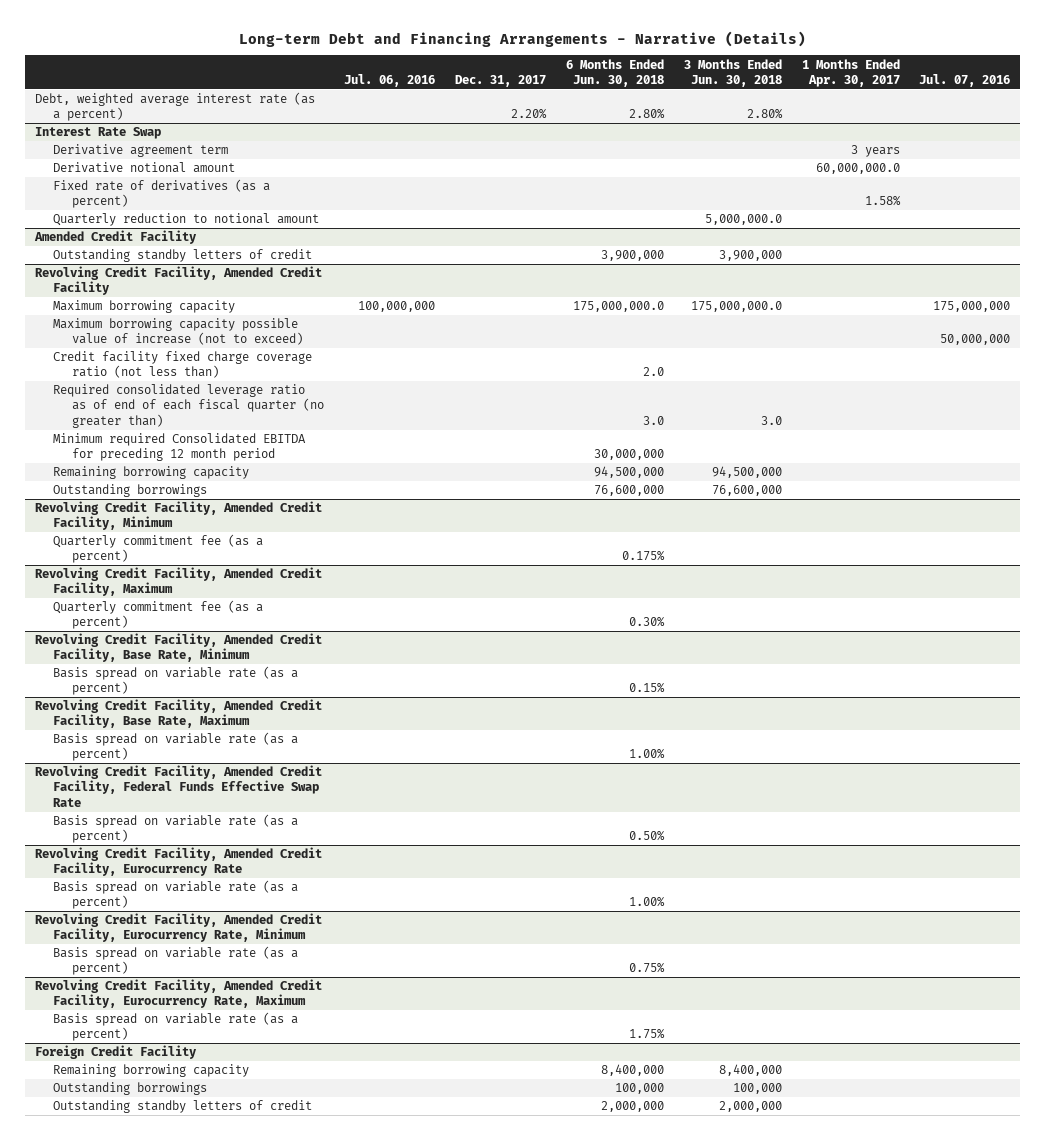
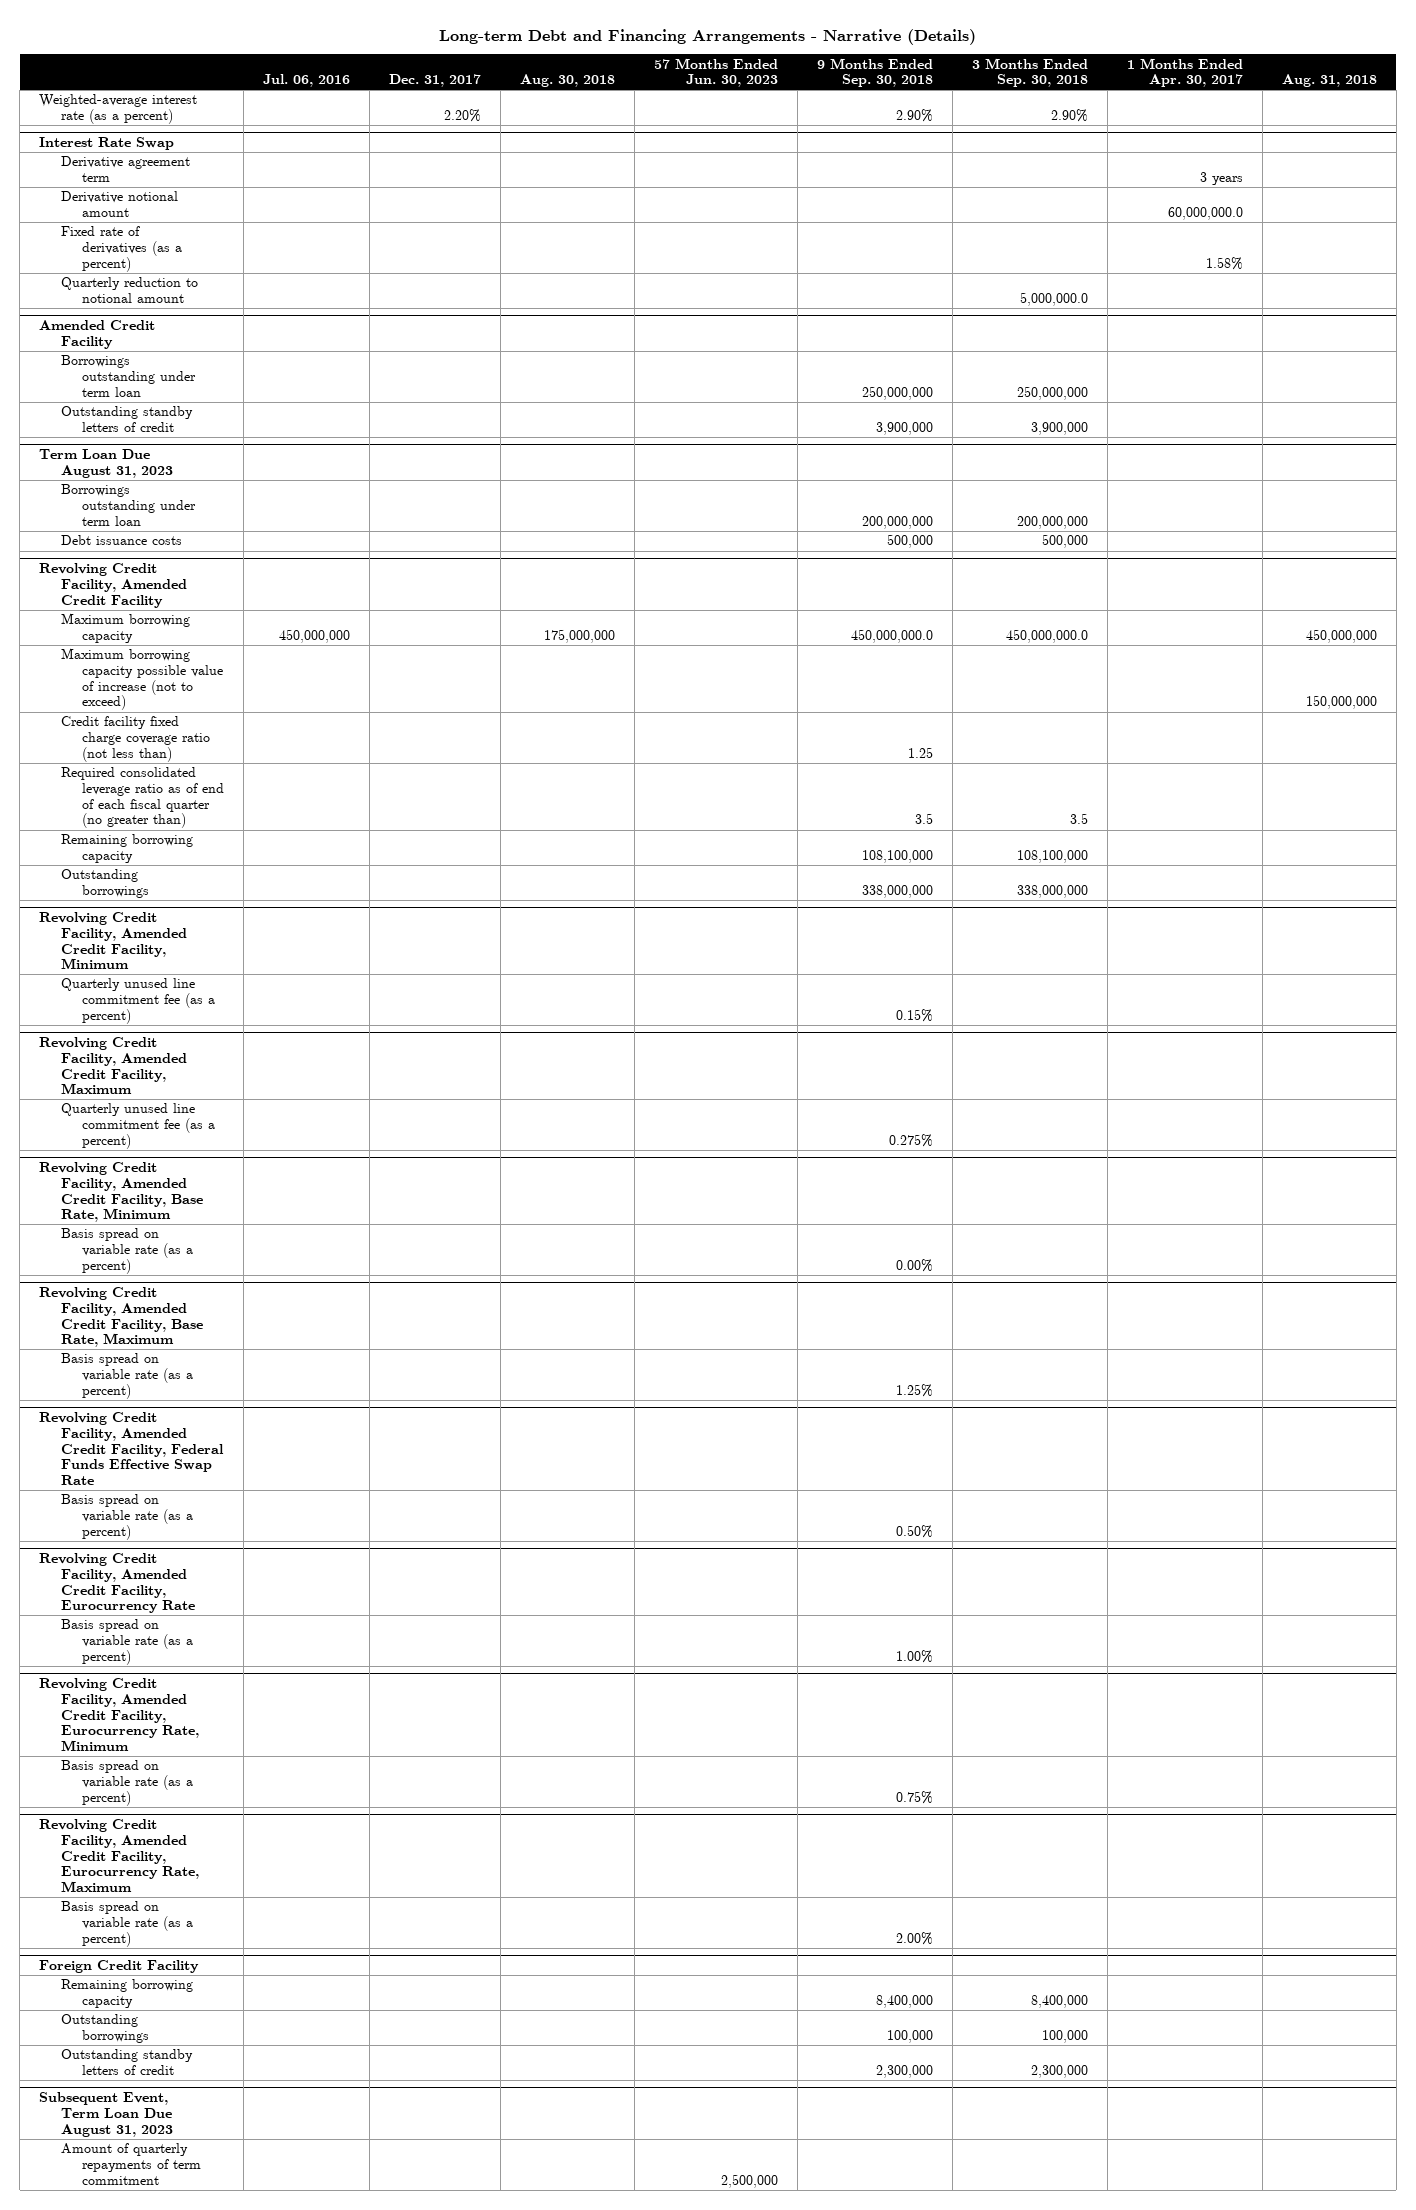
- | Jul. 06, 2016 | Dec. 31, 2017 | 6 Months Ended Jun. 30, 2018 | 3 Months Ended Jun. 30, 2018 | 1 Months Ended Apr. 30, 2017 | Jul. 07, 2016
+ | Jul. 06, 2016 | Dec. 31, 2017 | Aug. 30, 2018 | 57 Months Ended Jun. 30, 2023 | 9 Months Ended Sep. 30, 2018 | 3 Months Ended Sep. 30, 2018 | 1 Months Ended Apr. 30, 2017 | Aug. 31, 2018
- Debt, weighted average interest rate (as a percent) | | 2.20% | 2.80% | 2.80% | |
+ Weighted-average interest rate (as a percent) | | 2.20% | | | 2.90% | 2.90% | |
@ Amended Credit Facility
+ Borrowings outstanding under term loan | | | | | 250,000,000 | 250,000,000 | |
+ Term Loan Due August 31, 2023
+ Borrowings outstanding under term loan | | | | | 200,000,000 | 200,000,000 | |
+ Debt issuance costs | | | | | 500,000 | 500,000 | |
@ Revolving Credit Facility, Amended Credit Facility
- Maximum borrowing capacity | 100,000,000 | | 175,000,000.0 | 175,000,000.0 | | 175,000,000
+ Maximum borrowing capacity | 450,000,000 | | 175,000,000 | | 450,000,000.0 | 450,000,000.0 | | 450,000,000
- Minimum required Consolidated EBITDA for preceding 12 month period | | | 30,000,000 | | |
@ Revolving Credit Facility, Amended Credit Facility, Minimum
- Quarterly commitment fee (as a percent) | | | 0.175% | | |
+ Quarterly unused line commitment fee (as a percent) | | | | | 0.15% | | |
@ Revolving Credit Facility, Amended Credit Facility, Maximum
- Quarterly commitment fee (as a percent) | | | 0.30% | | |
+ Quarterly unused line commitment fee (as a percent) | | | | | 0.275% | | |
+ Subsequent Event, Term Loan Due August 31, 2023
+ Amount of quarterly repayments of term commitment | | | | 2,500,000 | | | |

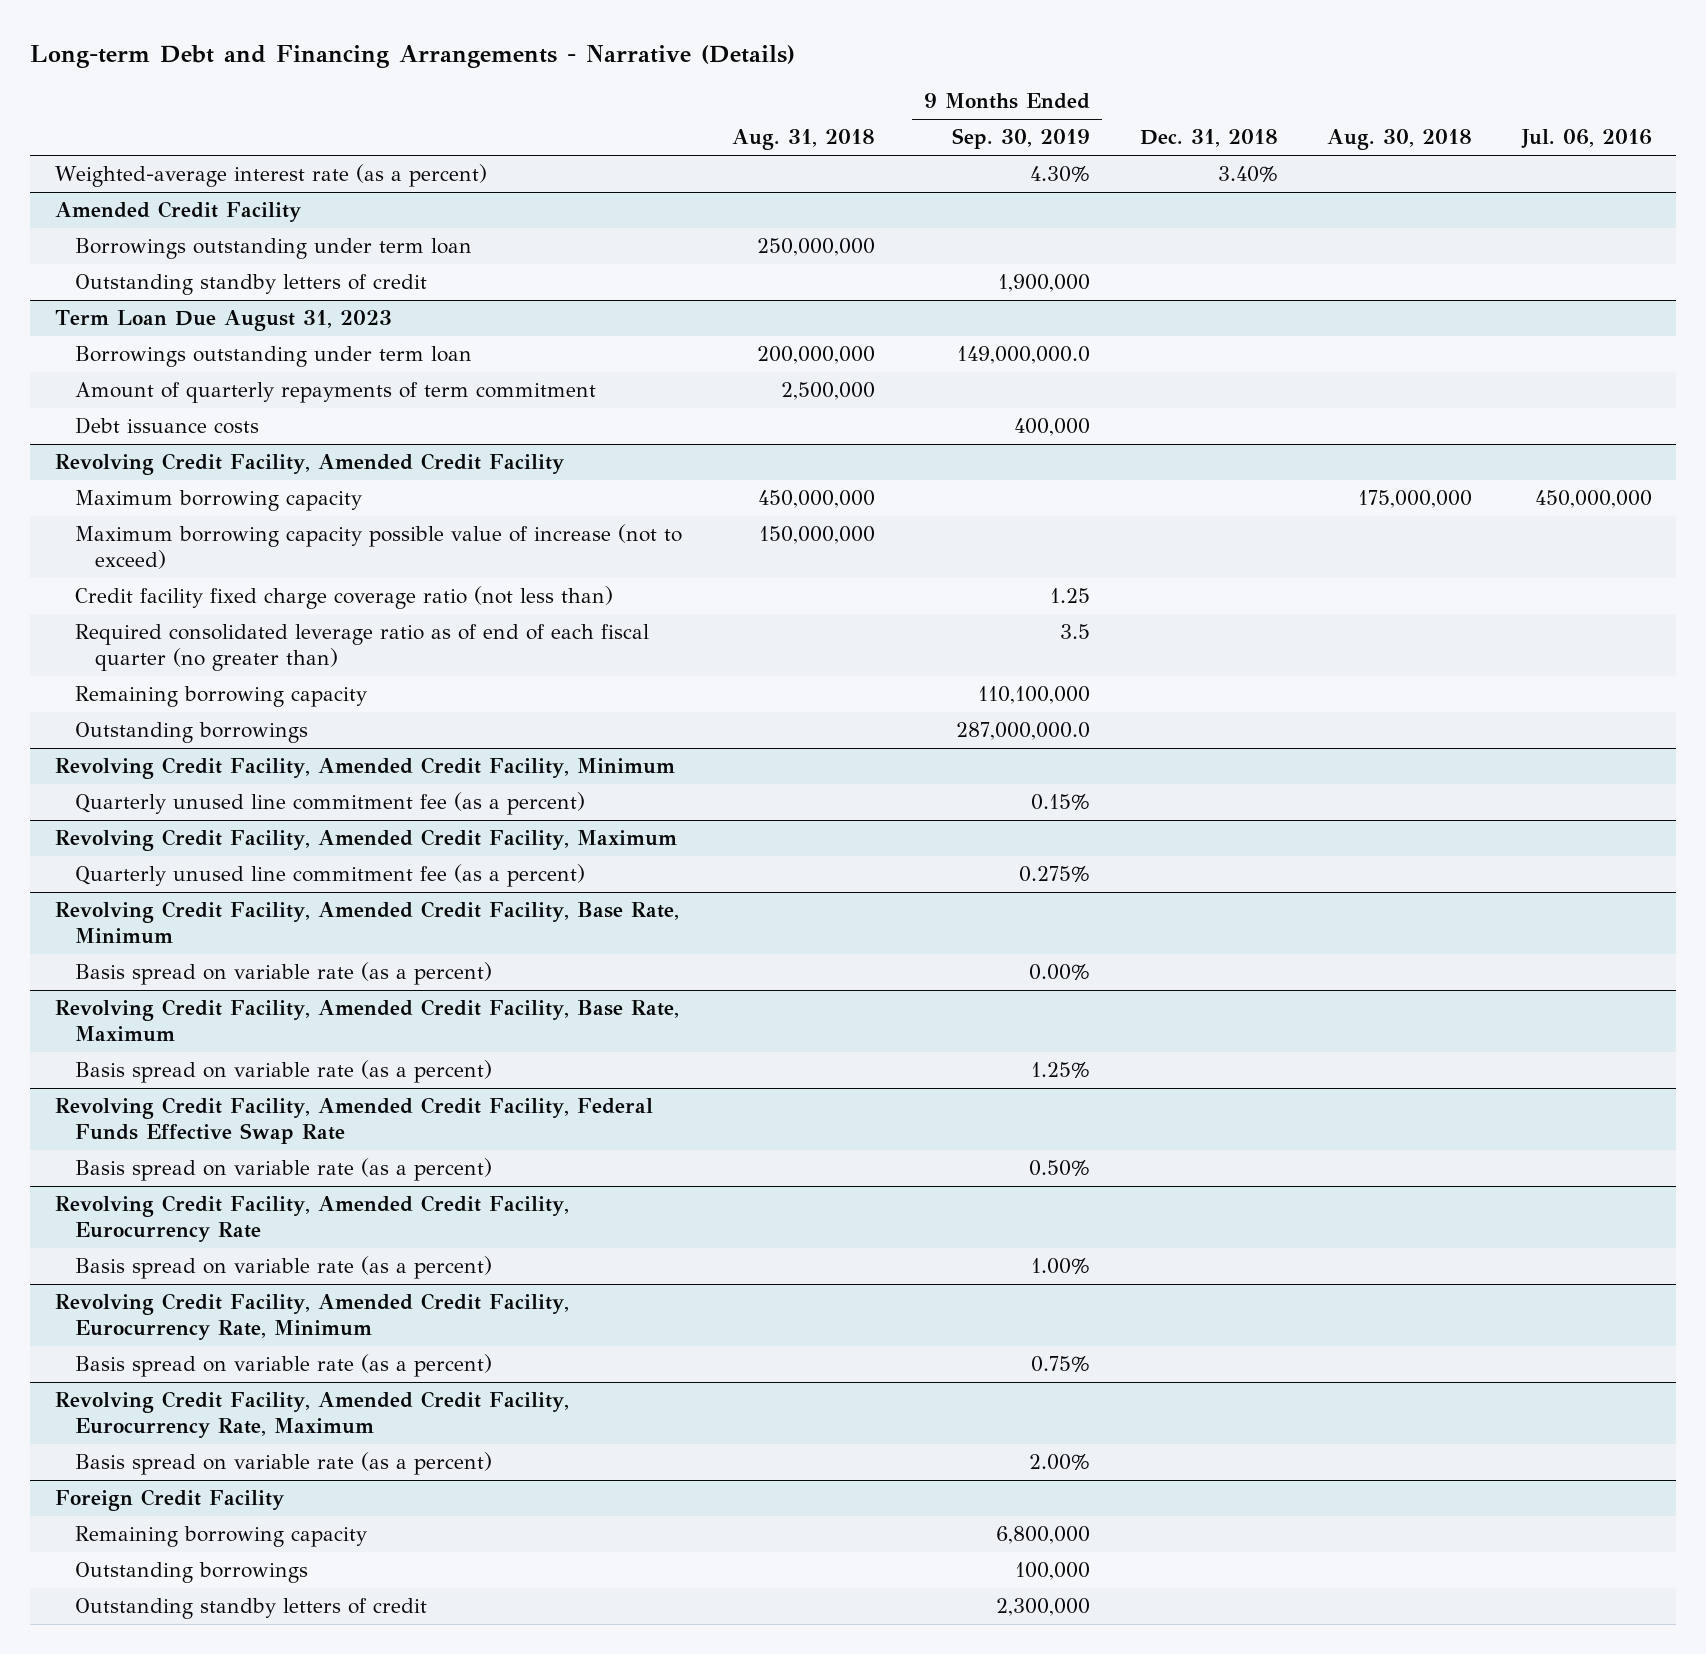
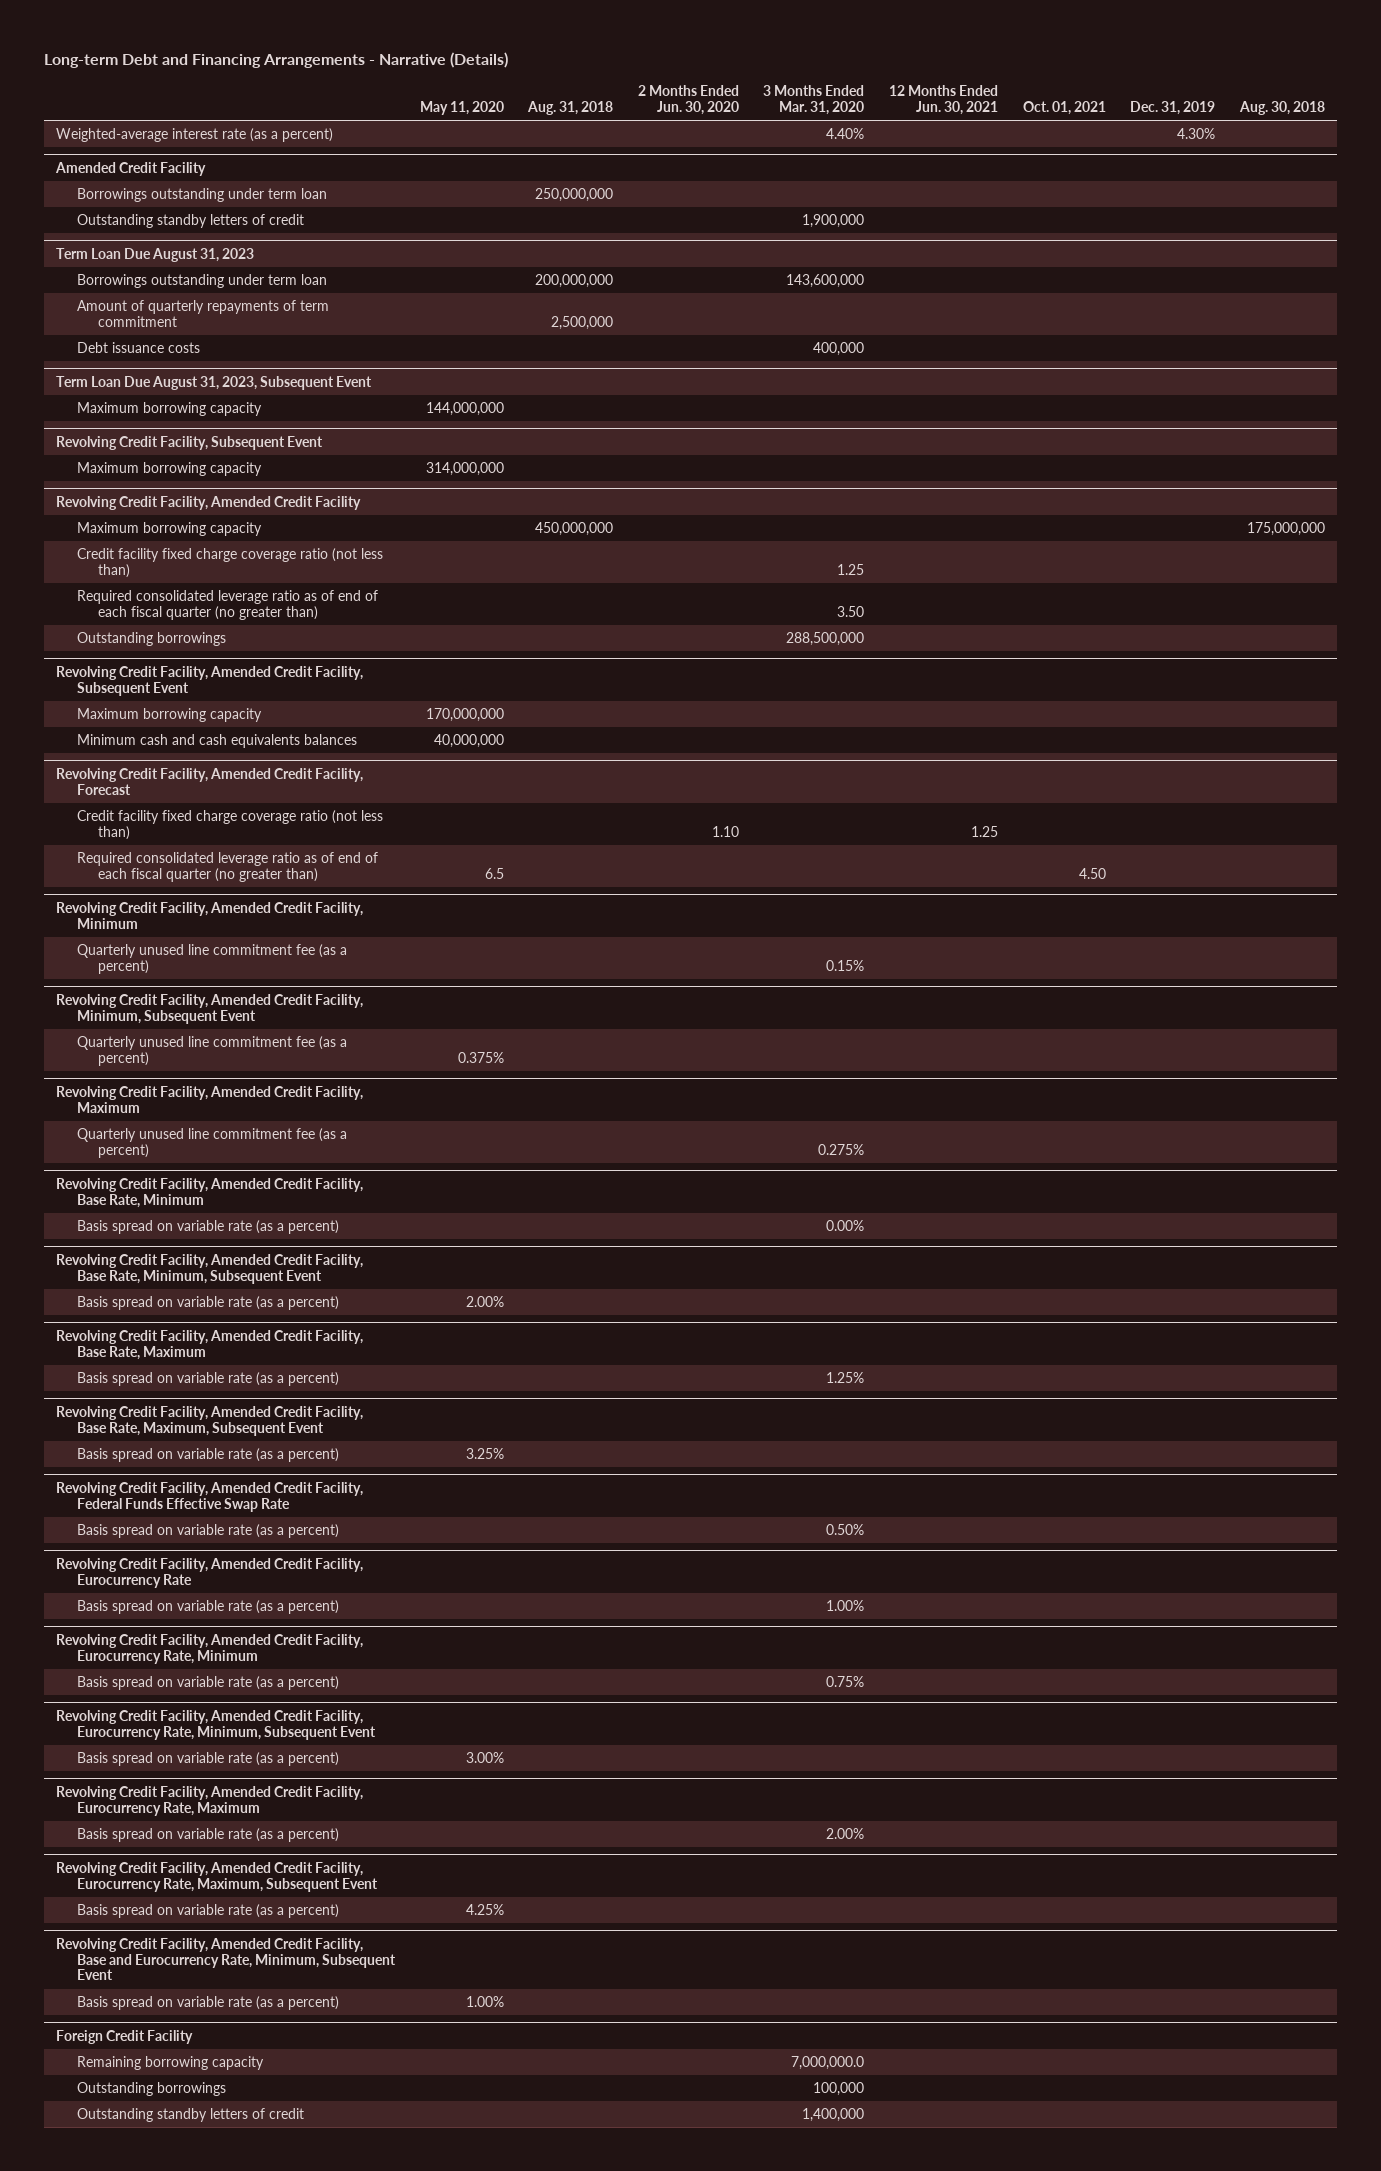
- | Aug. 31, 2018 | 9 Months Ended Sep. 30, 2019 | Dec. 31, 2018 | Aug. 30, 2018 | Jul. 06, 2016
+ | May 11, 2020 | Aug. 31, 2018 | 2 Months Ended Jun. 30, 2020 | 3 Months Ended Mar. 31, 2020 | 12 Months Ended Jun. 30, 2021 | Oct. 01, 2021 | Dec. 31, 2019 | Aug. 30, 2018
+ Term Loan Due August 31, 2023, Subsequent Event
+ Maximum borrowing capacity | 144,000,000 | | | | | | |
+ Revolving Credit Facility, Subsequent Event
+ Maximum borrowing capacity | 314,000,000 | | | | | | |
@ Revolving Credit Facility, Amended Credit Facility
- Maximum borrowing capacity possible value of increase (not to exceed) | 150,000,000 | | | |
- Remaining borrowing capacity | | 110,100,000 | | |
+ Revolving Credit Facility, Amended Credit Facility, Subsequent Event
+ Maximum borrowing capacity | 170,000,000 | | | | | | |
+ Minimum cash and cash equivalents balances | 40,000,000 | | | | | | |
+ Revolving Credit Facility, Amended Credit Facility, Forecast
+ Credit facility fixed charge coverage ratio (not less than) | | | 1.10 | | 1.25 | | |
+ Required consolidated leverage ratio as of end of each fiscal quarter (no greater than) | 6.5 | | | | | 4.50 | |
+ Revolving Credit Facility, Amended Credit Facility, Minimum, Subsequent Event
+ Quarterly unused line commitment fee (as a percent) | 0.375% | | | | | | |
+ Revolving Credit Facility, Amended Credit Facility, Base Rate, Minimum, Subsequent Event
+ Basis spread on variable rate (as a percent) | 2.00% | | | | | | |
+ Revolving Credit Facility, Amended Credit Facility, Base Rate, Maximum, Subsequent Event
+ Basis spread on variable rate (as a percent) | 3.25% | | | | | | |
+ Revolving Credit Facility, Amended Credit Facility, Eurocurrency Rate, Minimum, Subsequent Event
+ Basis spread on variable rate (as a percent) | 3.00% | | | | | | |
+ Revolving Credit Facility, Amended Credit Facility, Eurocurrency Rate, Maximum, Subsequent Event
+ Basis spread on variable rate (as a percent) | 4.25% | | | | | | |
+ Revolving Credit Facility, Amended Credit Facility, Base and Eurocurrency Rate, Minimum, Subsequent Event
+ Basis spread on variable rate (as a percent) | 1.00% | | | | | | |

